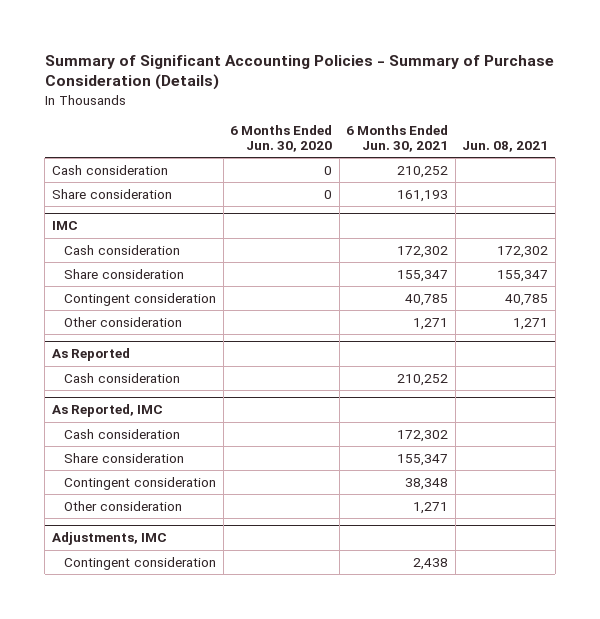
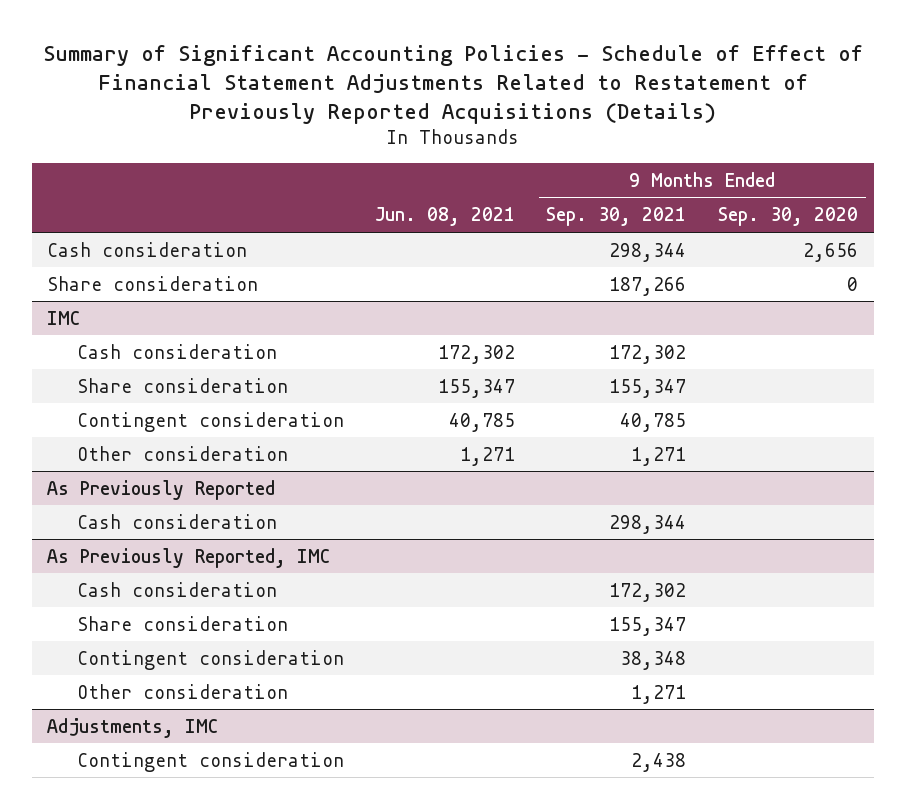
- Summary of Significant Accounting Policies - Summary of Purchase Consideration (Details)
+ Summary of Significant Accounting Policies - Schedule of Effect of Financial Statement Adjustments Related to Restatement of Previously Reported Acquisitions (Details)
- | 6 Months Ended Jun. 30, 2020 | 6 Months Ended Jun. 30, 2021 | Jun. 08, 2021
+ | Jun. 08, 2021 | 9 Months Ended Sep. 30, 2021 | 9 Months Ended Sep. 30, 2020
- As Reported
+ As Previously Reported
- As Reported, IMC
+ As Previously Reported, IMC

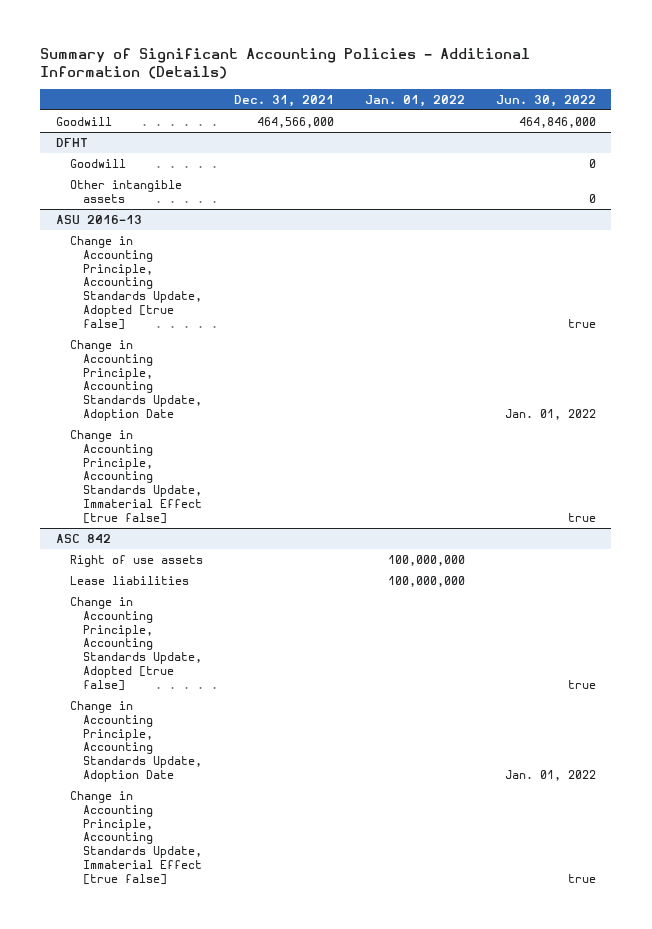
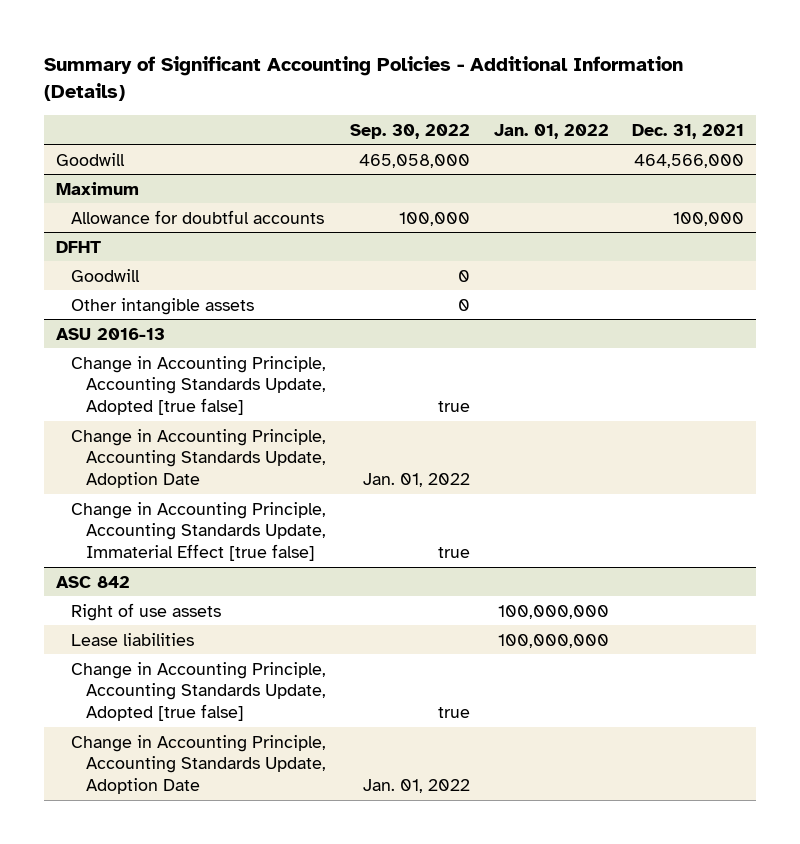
- | Dec. 31, 2021 | Jan. 01, 2022 | Jun. 30, 2022
+ | Sep. 30, 2022 | Jan. 01, 2022 | Dec. 31, 2021
+ Maximum
+ Allowance for doubtful accounts | 100,000 | | 100,000
@ ASC 842
- Change in Accounting Principle, Accounting Standards Update, Immaterial Effect [true false] | | | true

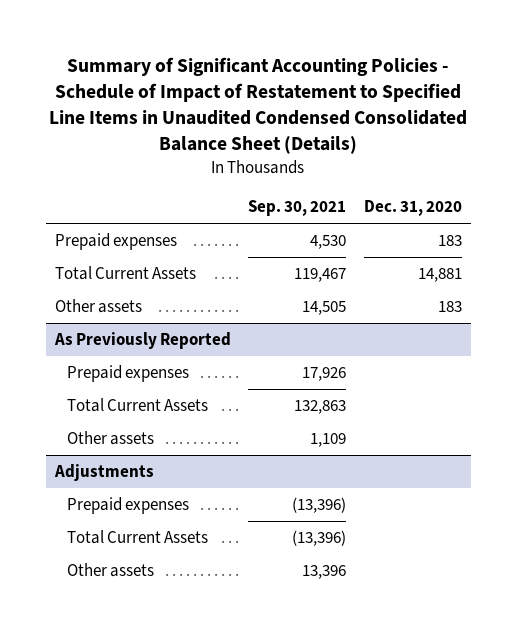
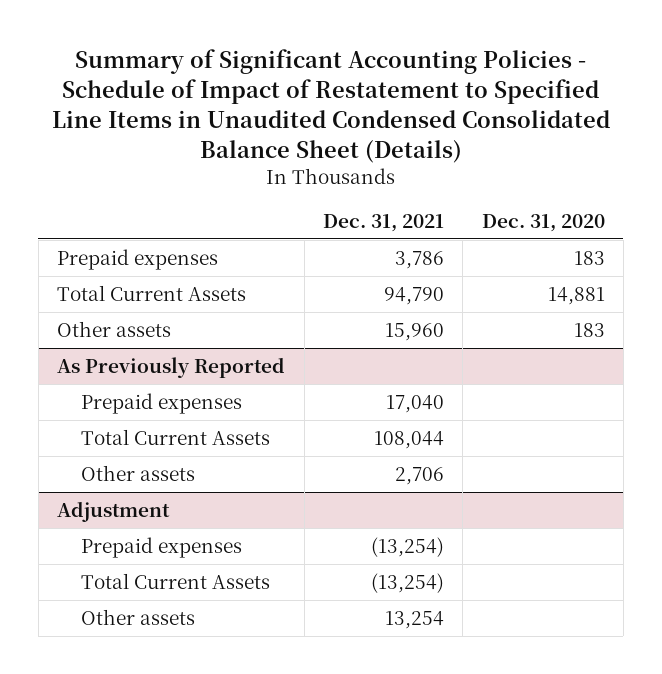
- | Sep. 30, 2021 | Dec. 31, 2020
+ | Dec. 31, 2021 | Dec. 31, 2020
- Adjustments
+ Adjustment

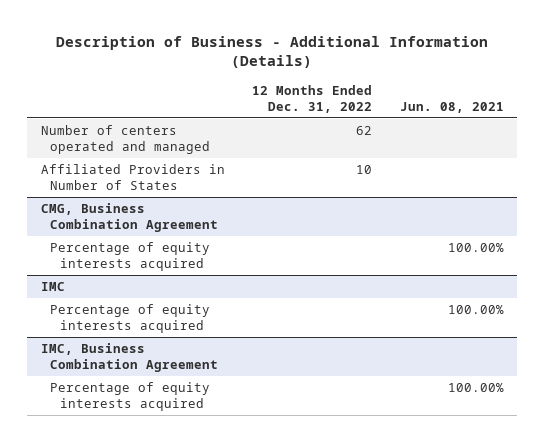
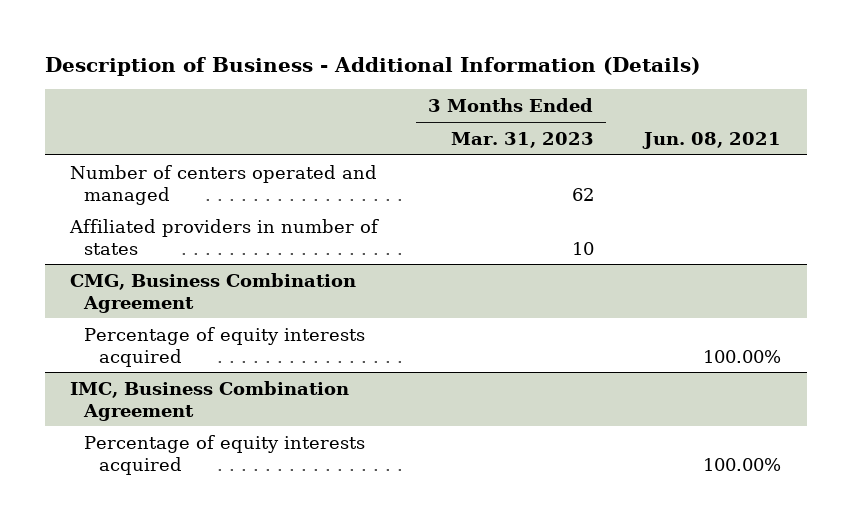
- | 12 Months Ended Dec. 31, 2022 | Jun. 08, 2021
+ | 3 Months Ended Mar. 31, 2023 | Jun. 08, 2021
- Affiliated Providers in Number of States | 10 |
+ Affiliated providers in number of states | 10 |
- IMC
- Percentage of equity interests acquired | | 100.00%

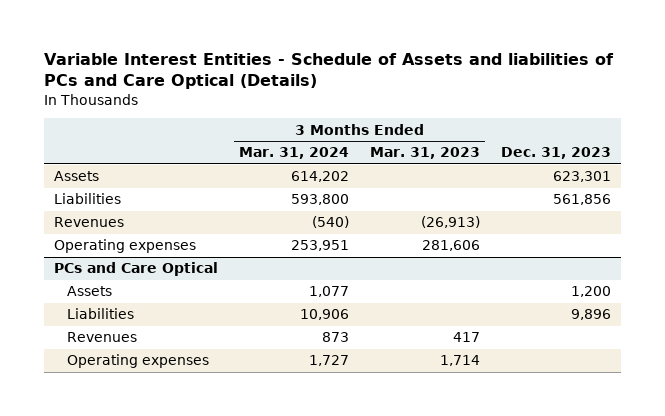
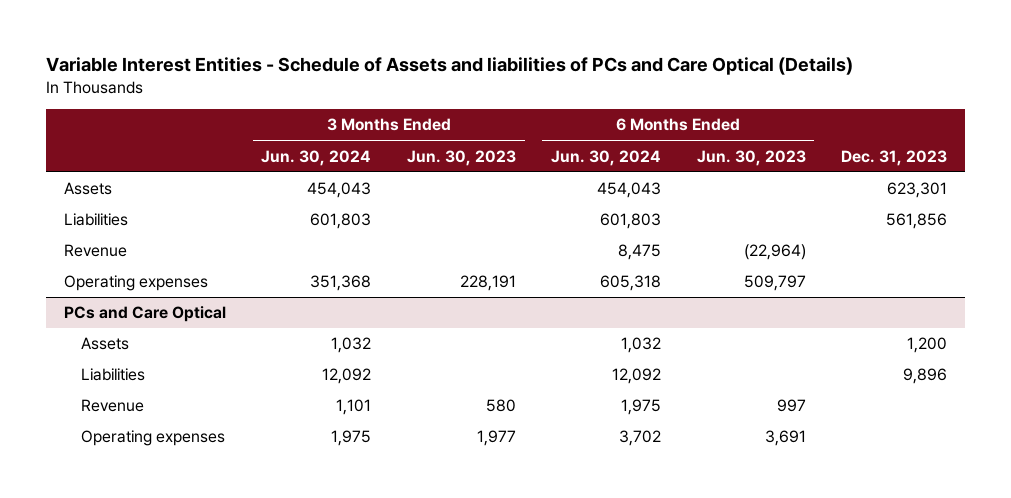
- | 3 Months Ended Mar. 31, 2024 | 3 Months Ended Mar. 31, 2023 | Dec. 31, 2023
+ | 3 Months Ended Jun. 30, 2024 | 3 Months Ended Jun. 30, 2023 | 6 Months Ended Jun. 30, 2024 | 6 Months Ended Jun. 30, 2023 | Dec. 31, 2023
- Revenues | (540) | (26,913) |
+ Revenue | | | 8,475 | (22,964) |
@ PCs and Care Optical
- Revenues | 873 | 417 |
+ Revenue | 1,101 | 580 | 1,975 | 997 |

